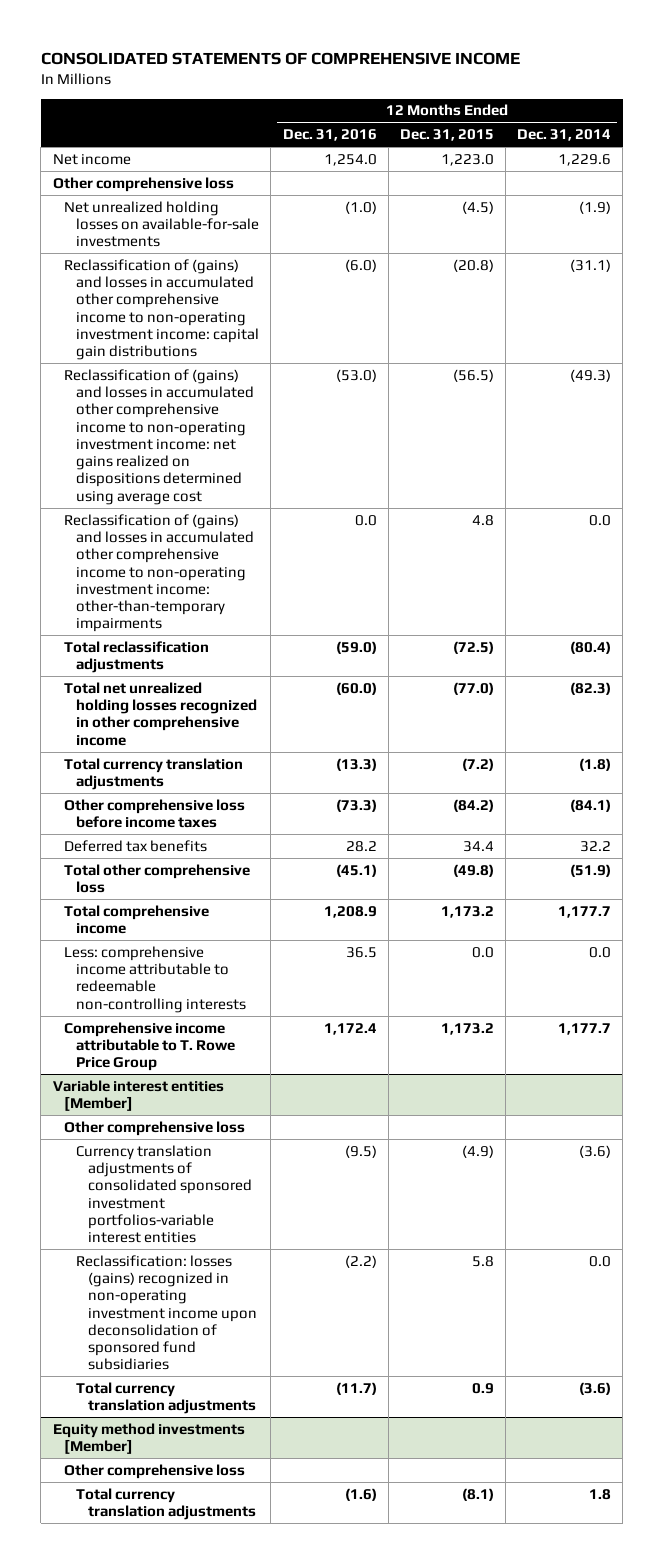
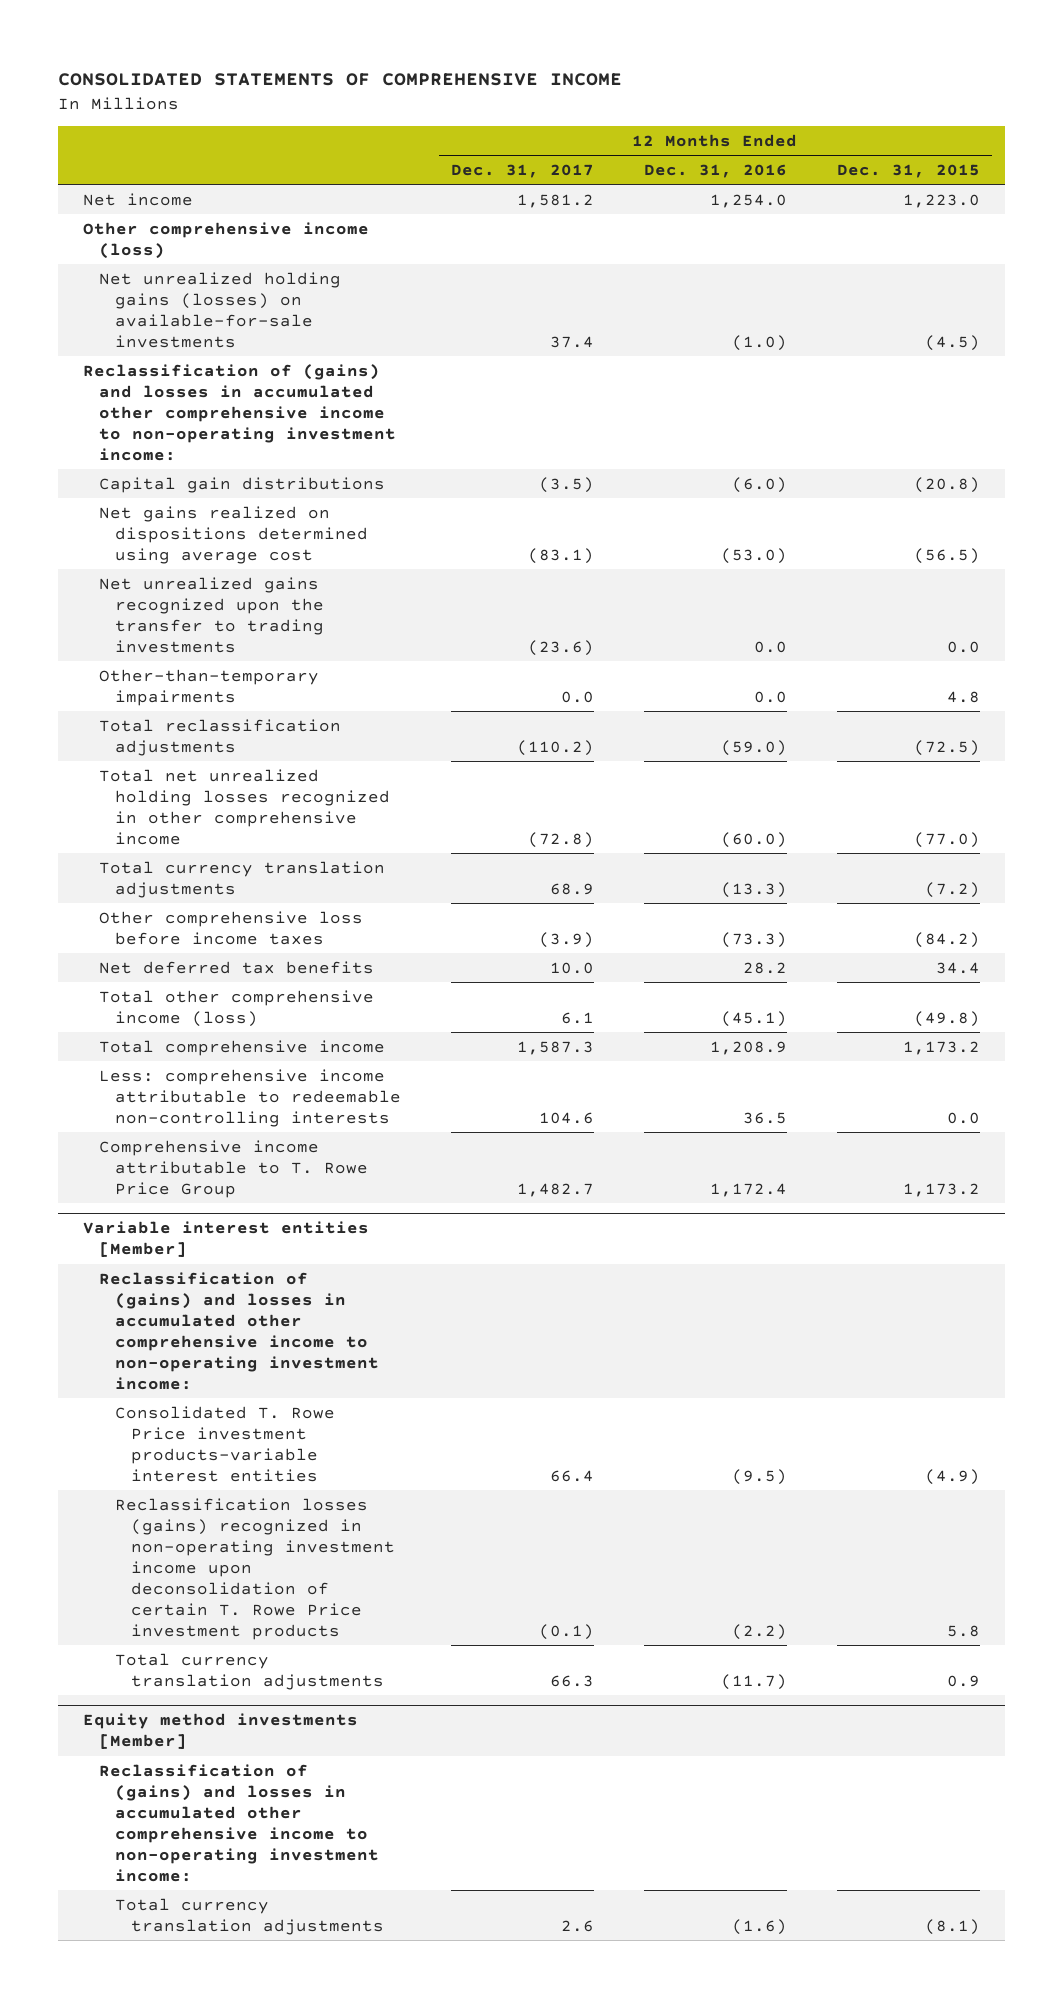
- | 12 Months Ended Dec. 31, 2016 | 12 Months Ended Dec. 31, 2015 | 12 Months Ended Dec. 31, 2014
+ | 12 Months Ended Dec. 31, 2017 | 12 Months Ended Dec. 31, 2016 | 12 Months Ended Dec. 31, 2015
- Other comprehensive loss
- Net unrealized holding losses on available-for-sale investments | (1.0) | (4.5) | (1.9)
- Reclassification of (gains) and losses in accumulated other comprehensive income to non-operating investment income: capital gain distributions | (6.0) | (20.8) | (31.1)
- Reclassification of (gains) and losses in accumulated other comprehensive income to non-operating investment income: net gains realized on dispositions determined using average cost | (53.0) | (56.5) | (49.3)
- Reclassification of (gains) and losses in accumulated other comprehensive income to non-operating investment income: other-than-temporary impairments | 0.0 | 4.8 | 0.0
+ Other comprehensive income (loss)
+ Net unrealized holding gains (losses) on available-for-sale investments | 37.4 | (1.0) | (4.5)
+ Reclassification of (gains) and losses in accumulated other comprehensive income to non-operating investment income:
+ Capital gain distributions | (3.5) | (6.0) | (20.8)
+ Net gains realized on dispositions determined using average cost | (83.1) | (53.0) | (56.5)
+ Net unrealized gains recognized upon the transfer to trading investments | (23.6) | 0.0 | 0.0
+ Other-than-temporary impairments | 0.0 | 0.0 | 4.8
- Deferred tax benefits | 28.2 | 34.4 | 32.2
- Total other comprehensive loss | (45.1) | (49.8) | (51.9)
+ Net deferred tax benefits | 10.0 | 28.2 | 34.4
+ Total other comprehensive income (loss) | 6.1 | (45.1) | (49.8)
@ Variable interest entities [Member]
- Other comprehensive loss
- Currency translation adjustments of consolidated sponsored investment portfolios-variable interest entities | (9.5) | (4.9) | (3.6)
- Reclassification: losses (gains) recognized in non-operating investment income upon deconsolidation of sponsored fund subsidiaries | (2.2) | 5.8 | 0.0
+ Reclassification of (gains) and losses in accumulated other comprehensive income to non-operating investment income:
+ Consolidated T. Rowe Price investment products-variable interest entities | 66.4 | (9.5) | (4.9)
+ Reclassification losses (gains) recognized in non-operating investment income upon deconsolidation of certain T. Rowe Price investment products | (0.1) | (2.2) | 5.8
@ Equity method investments [Member]
- Other comprehensive loss
+ Reclassification of (gains) and losses in accumulated other comprehensive income to non-operating investment income:

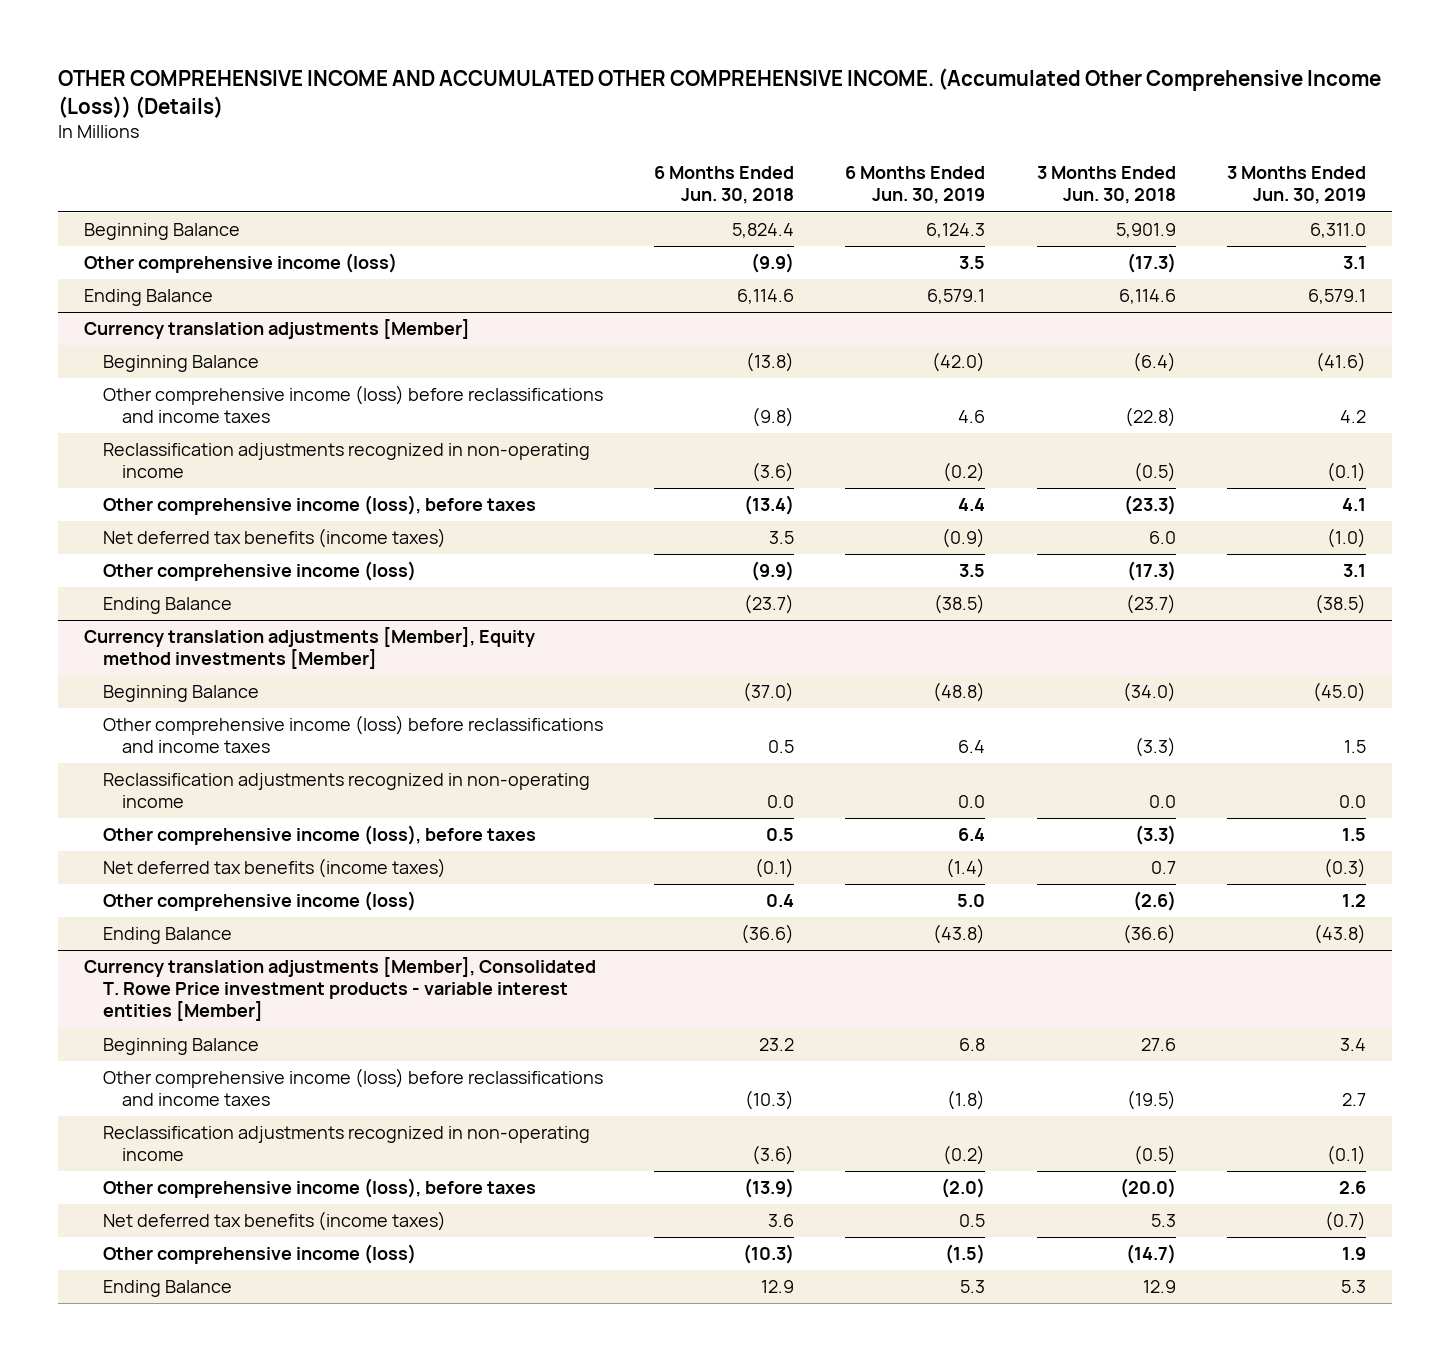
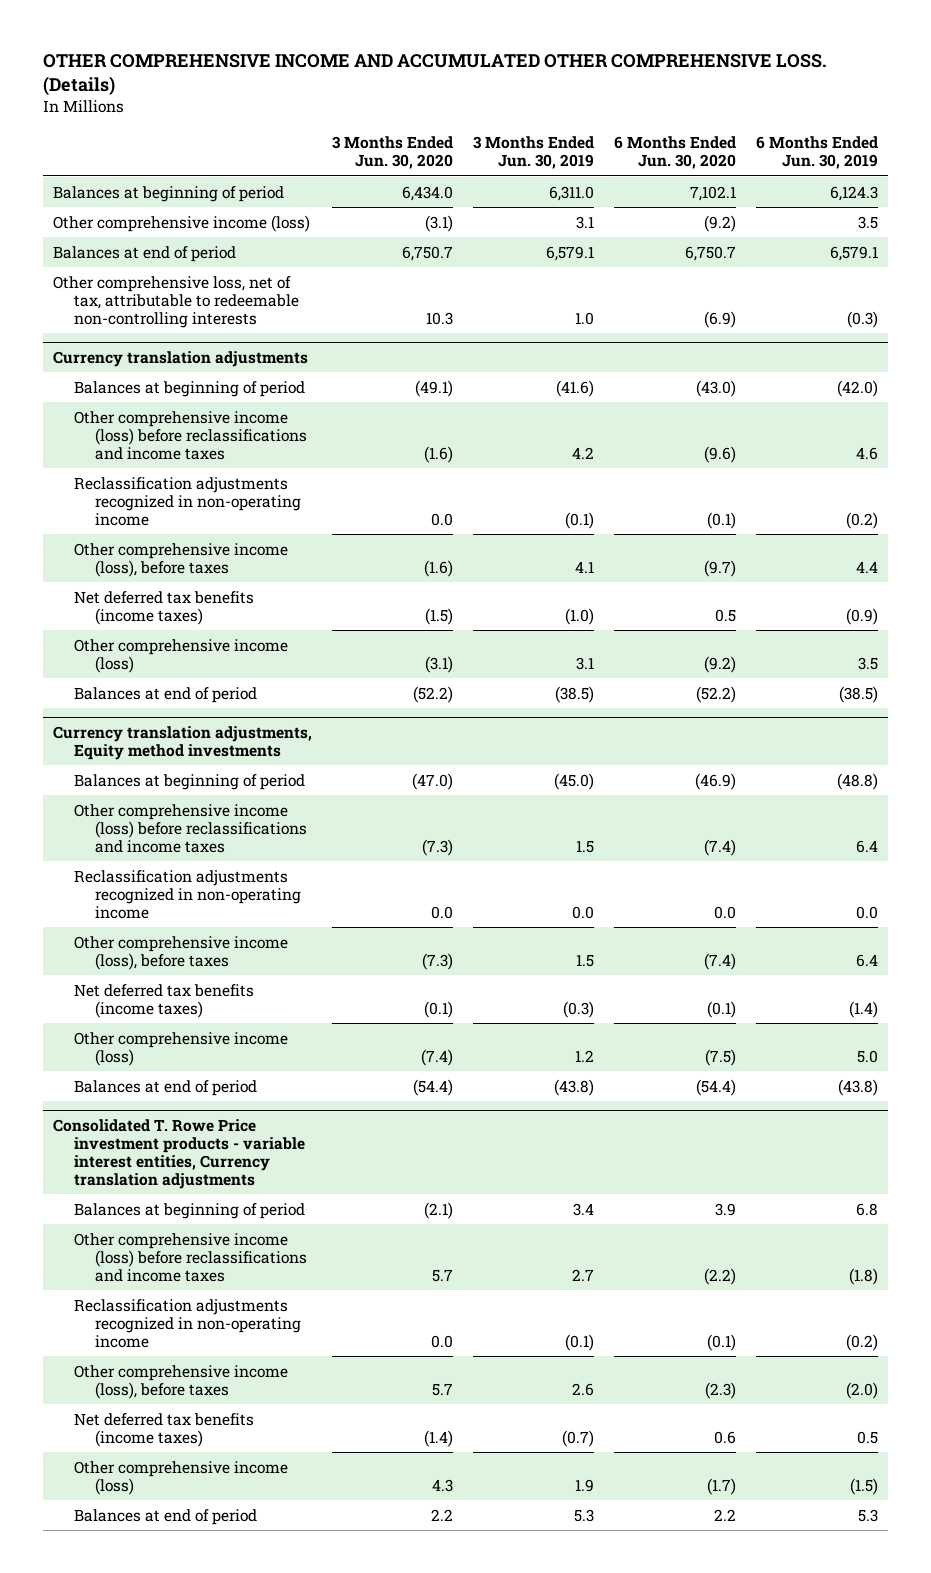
- OTHER COMPREHENSIVE INCOME AND ACCUMULATED OTHER COMPREHENSIVE INCOME. (Accumulated Other Comprehensive Income (Loss)) (Details)
+ OTHER COMPREHENSIVE INCOME AND ACCUMULATED OTHER COMPREHENSIVE LOSS. (Details)
- | 6 Months Ended Jun. 30, 2018 | 6 Months Ended Jun. 30, 2019 | 3 Months Ended Jun. 30, 2018 | 3 Months Ended Jun. 30, 2019
+ | 3 Months Ended Jun. 30, 2020 | 3 Months Ended Jun. 30, 2019 | 6 Months Ended Jun. 30, 2020 | 6 Months Ended Jun. 30, 2019
- Beginning Balance | 5,824.4 | 6,124.3 | 5,901.9 | 6,311.0
+ Balances at beginning of period | 6,434.0 | 6,311.0 | 7,102.1 | 6,124.3
- Ending Balance | 6,114.6 | 6,579.1 | 6,114.6 | 6,579.1
- Currency translation adjustments [Member]
- Beginning Balance | (13.8) | (42.0) | (6.4) | (41.6)
+ Balances at end of period | 6,750.7 | 6,579.1 | 6,750.7 | 6,579.1
+ Other comprehensive loss, net of tax, attributable to redeemable non-controlling interests | 10.3 | 1.0 | (6.9) | (0.3)
+ Currency translation adjustments
+ Balances at beginning of period | (49.1) | (41.6) | (43.0) | (42.0)
- Ending Balance | (23.7) | (38.5) | (23.7) | (38.5)
- Currency translation adjustments [Member], Equity method investments [Member]
- Beginning Balance | (37.0) | (48.8) | (34.0) | (45.0)
+ Balances at end of period | (52.2) | (38.5) | (52.2) | (38.5)
+ Currency translation adjustments, Equity method investments
+ Balances at beginning of period | (47.0) | (45.0) | (46.9) | (48.8)
- Ending Balance | (36.6) | (43.8) | (36.6) | (43.8)
- Currency translation adjustments [Member], Consolidated T. Rowe Price investment products - variable interest entities [Member]
- Beginning Balance | 23.2 | 6.8 | 27.6 | 3.4
+ Balances at end of period | (54.4) | (43.8) | (54.4) | (43.8)
+ Consolidated T. Rowe Price investment products - variable interest entities, Currency translation adjustments
+ Balances at beginning of period | (2.1) | 3.4 | 3.9 | 6.8
- Ending Balance | 12.9 | 5.3 | 12.9 | 5.3
+ Balances at end of period | 2.2 | 5.3 | 2.2 | 5.3

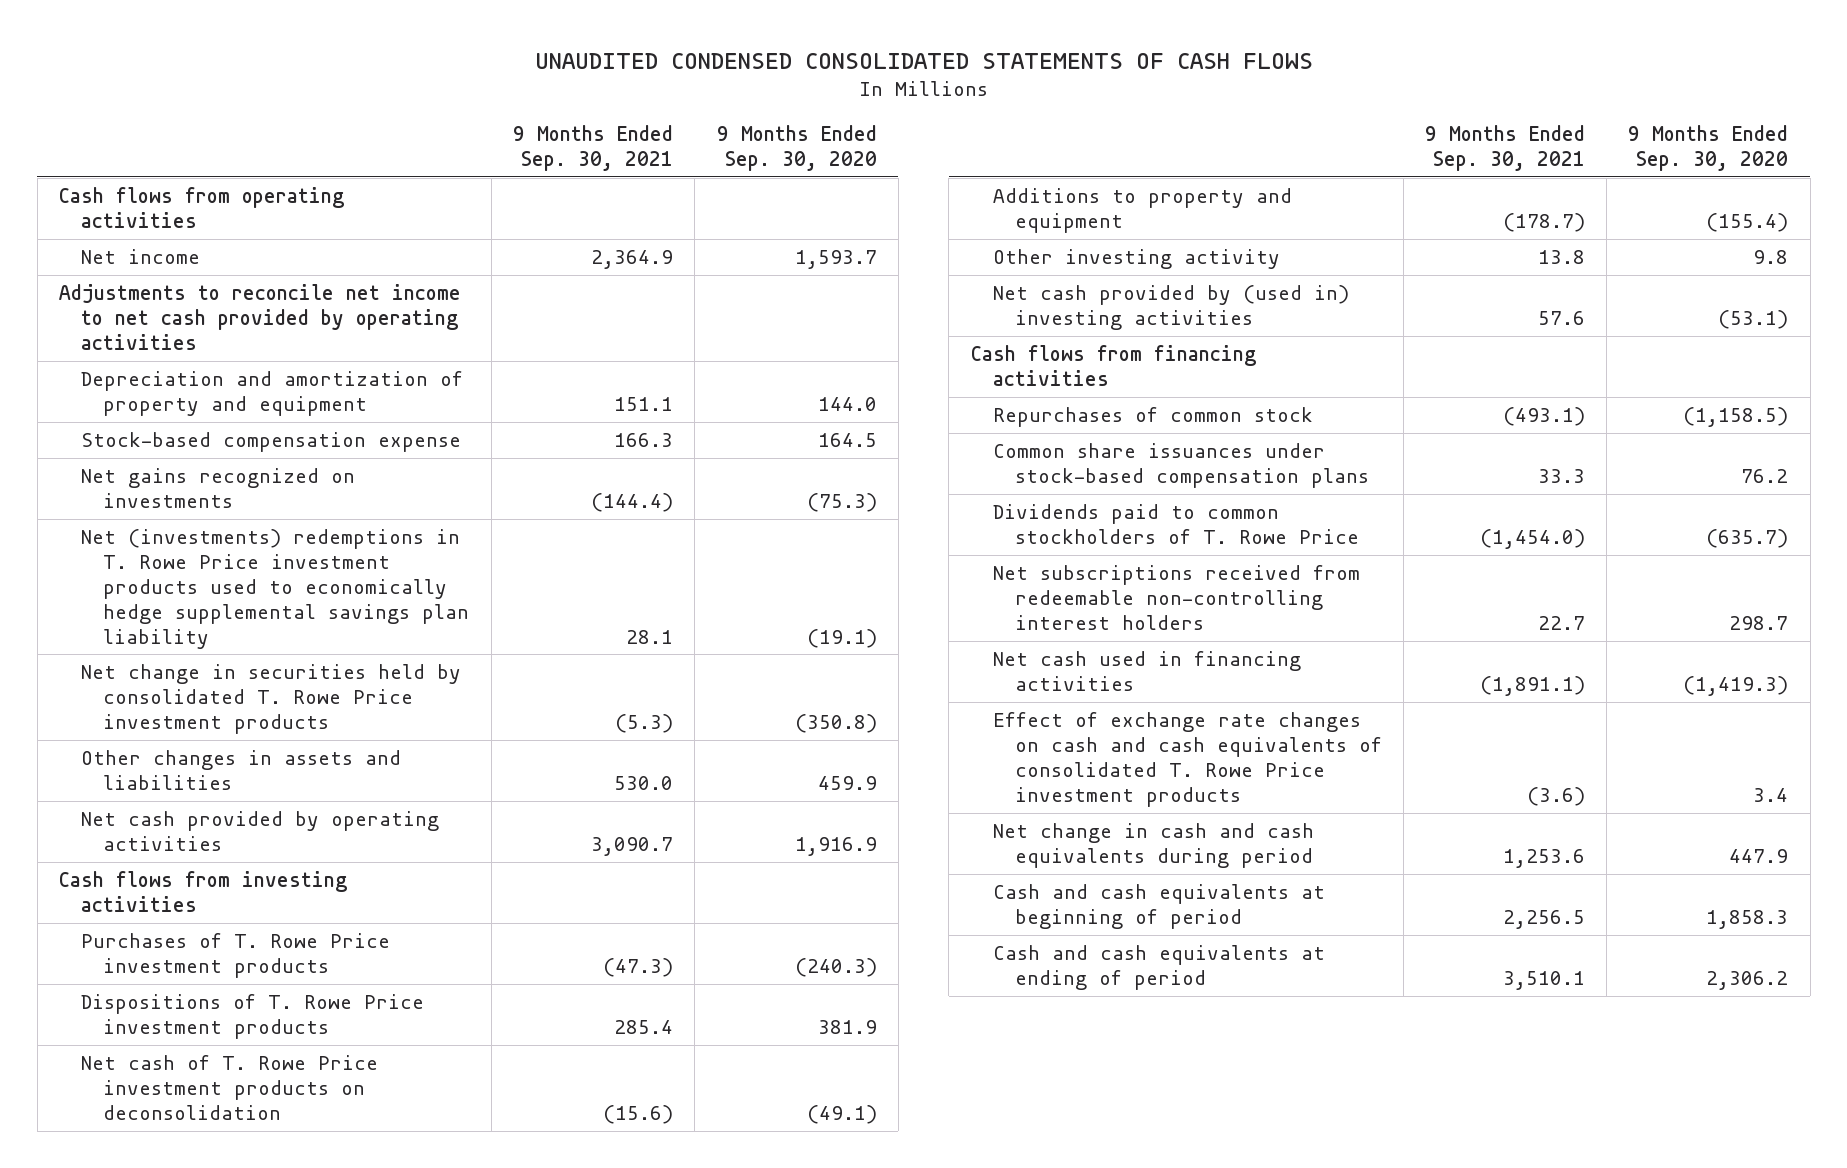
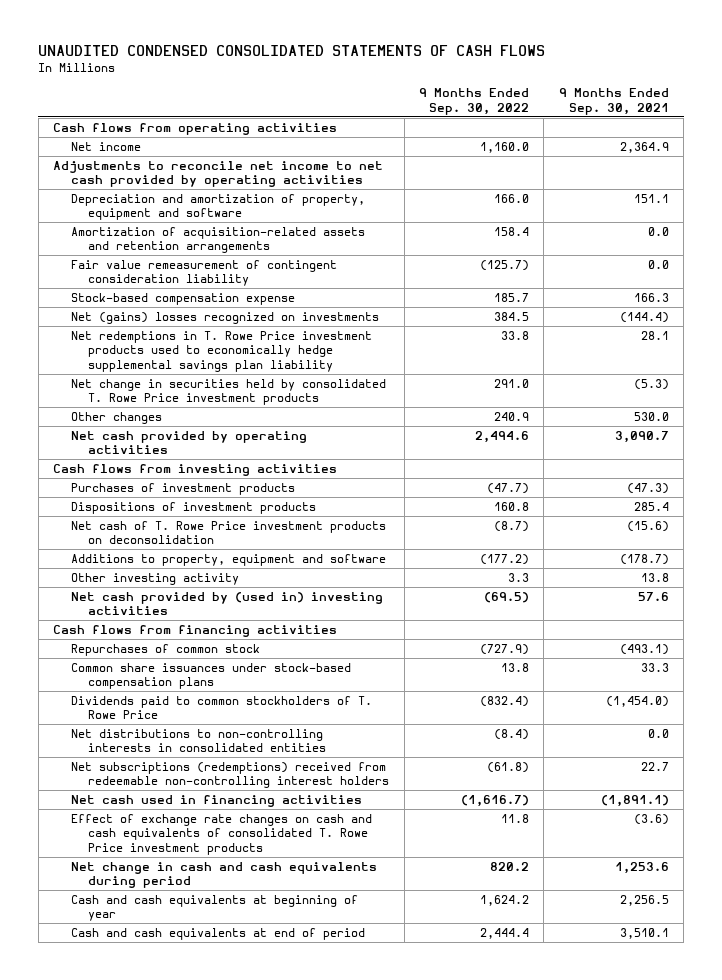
- | 9 Months Ended Sep. 30, 2021 | 9 Months Ended Sep. 30, 2020
+ | 9 Months Ended Sep. 30, 2022 | 9 Months Ended Sep. 30, 2021
- Depreciation and amortization of property and equipment | 151.1 | 144.0
+ Depreciation and amortization of property, equipment and software | 166.0 | 151.1
+ Amortization of acquisition-related assets and retention arrangements | 158.4 | 0.0
+ Fair value remeasurement of contingent consideration liability | (125.7) | 0.0
- Net gains recognized on investments | (144.4) | (75.3)
- Net (investments) redemptions in T. Rowe Price investment products used to economically hedge supplemental savings plan liability | 28.1 | (19.1)
+ Net (gains) losses recognized on investments | 384.5 | (144.4)
+ Net redemptions in T. Rowe Price investment products used to economically hedge supplemental savings plan liability | 33.8 | 28.1
- Other changes in assets and liabilities | 530.0 | 459.9
+ Other changes | 240.9 | 530.0
- Purchases of T. Rowe Price investment products | (47.3) | (240.3)
- Dispositions of T. Rowe Price investment products | 285.4 | 381.9
+ Purchases of investment products | (47.7) | (47.3)
+ Dispositions of investment products | 160.8 | 285.4
- Additions to property and equipment | (178.7) | (155.4)
+ Additions to property, equipment and software | (177.2) | (178.7)
- Net subscriptions received from redeemable non-controlling interest holders | 22.7 | 298.7
+ Net distributions to non-controlling interests in consolidated entities | (8.4) | 0.0
+ Net subscriptions (redemptions) received from redeemable non-controlling interest holders | (61.8) | 22.7
- Cash and cash equivalents at beginning of period | 2,256.5 | 1,858.3
- Cash and cash equivalents at ending of period | 3,510.1 | 2,306.2
+ Cash and cash equivalents at beginning of year | 1,624.2 | 2,256.5
+ Cash and cash equivalents at end of period | 2,444.4 | 3,510.1

